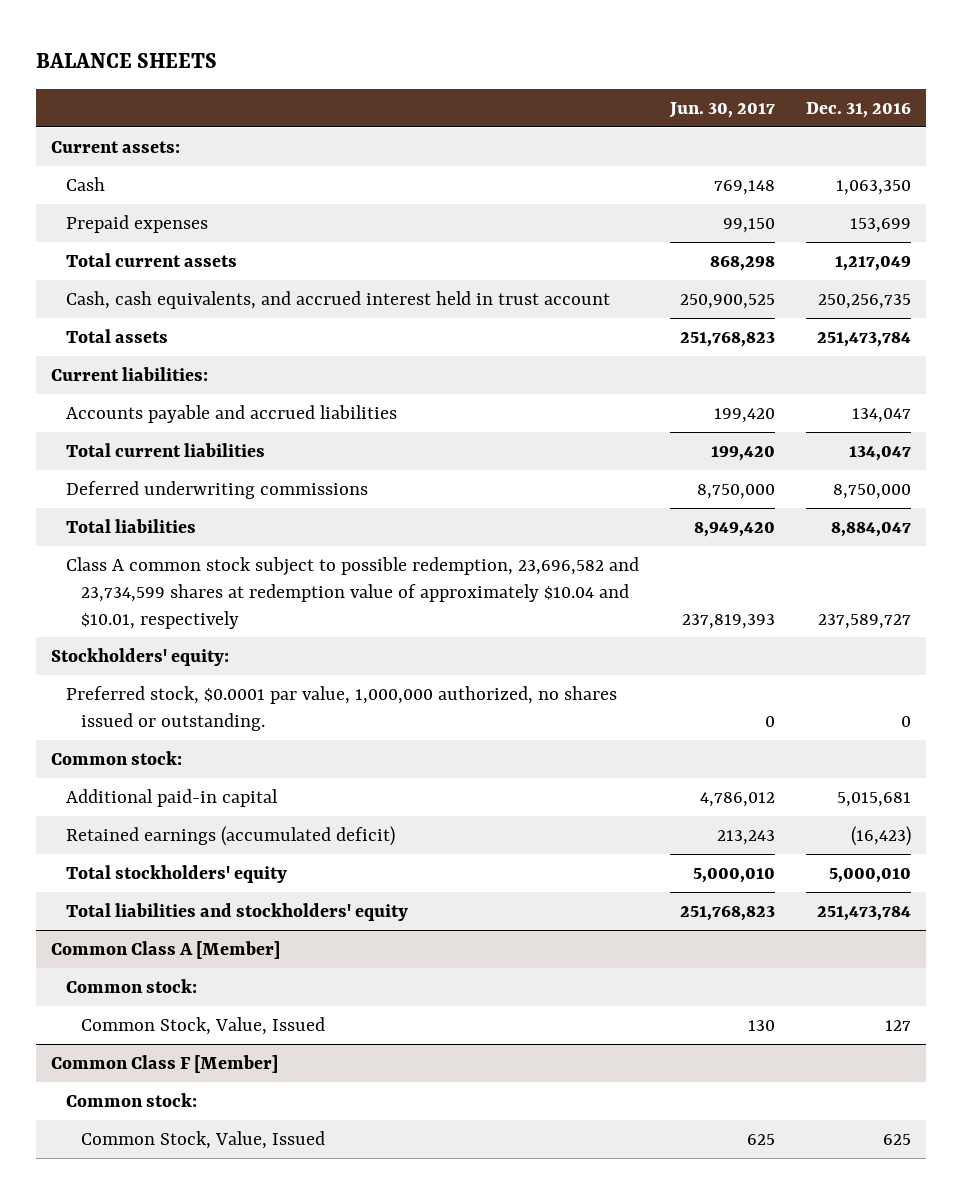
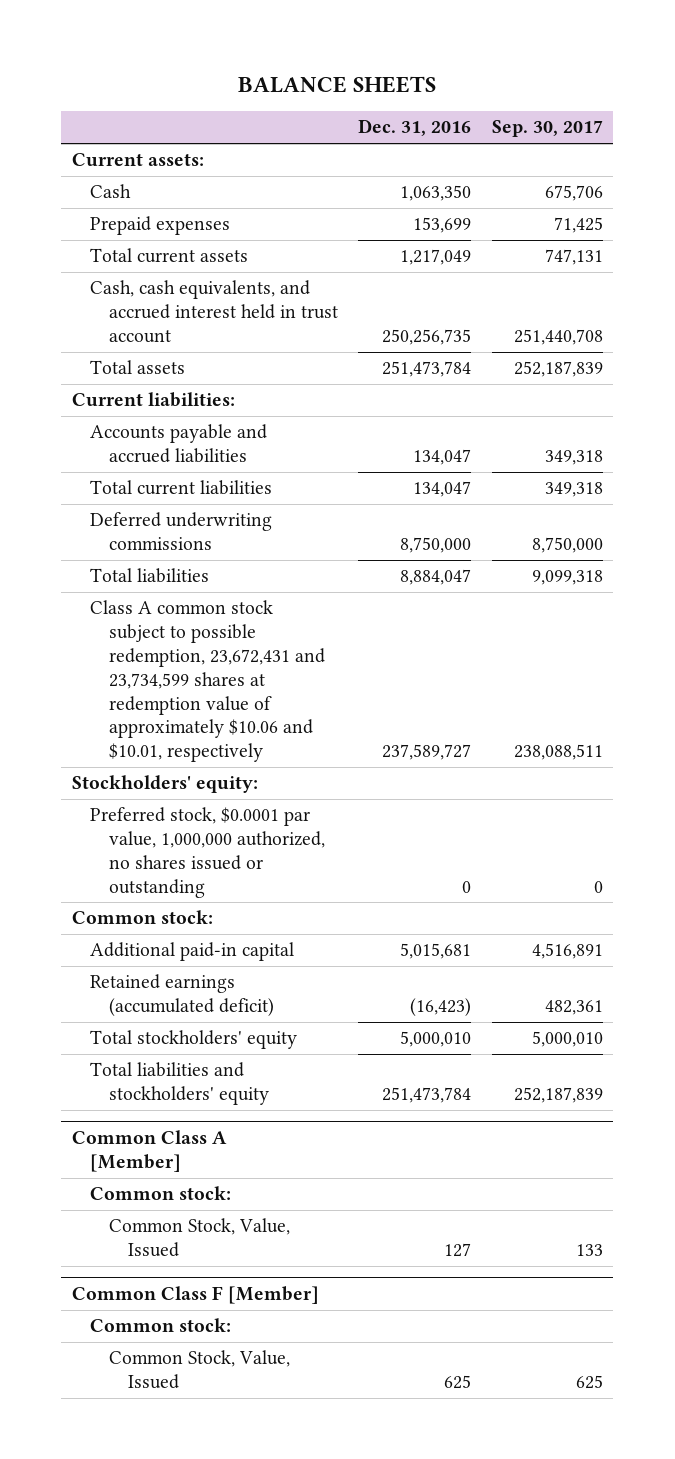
- | Jun. 30, 2017 | Dec. 31, 2016
+ | Dec. 31, 2016 | Sep. 30, 2017
- Class A common stock subject to possible redemption, 23,696,582 and 23,734,599 shares at redemption value of approximately $10.04 and $10.01, respectively | 237,819,393 | 237,589,727
+ Class A common stock subject to possible redemption, 23,672,431 and 23,734,599 shares at redemption value of approximately $10.06 and $10.01, respectively | 237,589,727 | 238,088,511
- Preferred stock, $0.0001 par value, 1,000,000 authorized, no shares issued or outstanding. | 0 | 0
+ Preferred stock, $0.0001 par value, 1,000,000 authorized, no shares issued or outstanding | 0 | 0

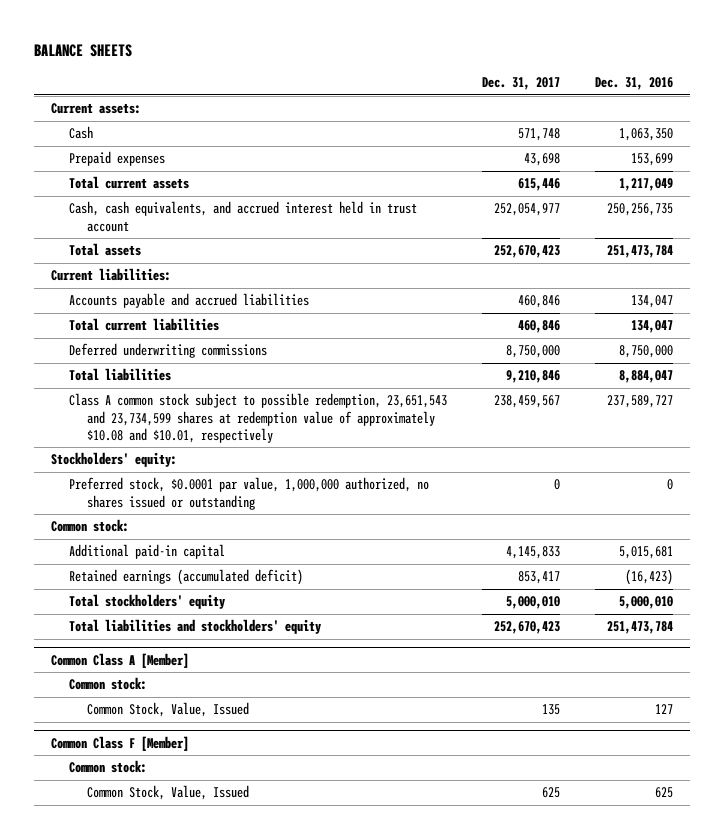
- | Dec. 31, 2016 | Sep. 30, 2017
+ | Dec. 31, 2017 | Dec. 31, 2016
- Class A common stock subject to possible redemption, 23,672,431 and 23,734,599 shares at redemption value of approximately $10.06 and $10.01, respectively | 237,589,727 | 238,088,511
+ Class A common stock subject to possible redemption, 23,651,543 and 23,734,599 shares at redemption value of approximately $10.08 and $10.01, respectively | 238,459,567 | 237,589,727

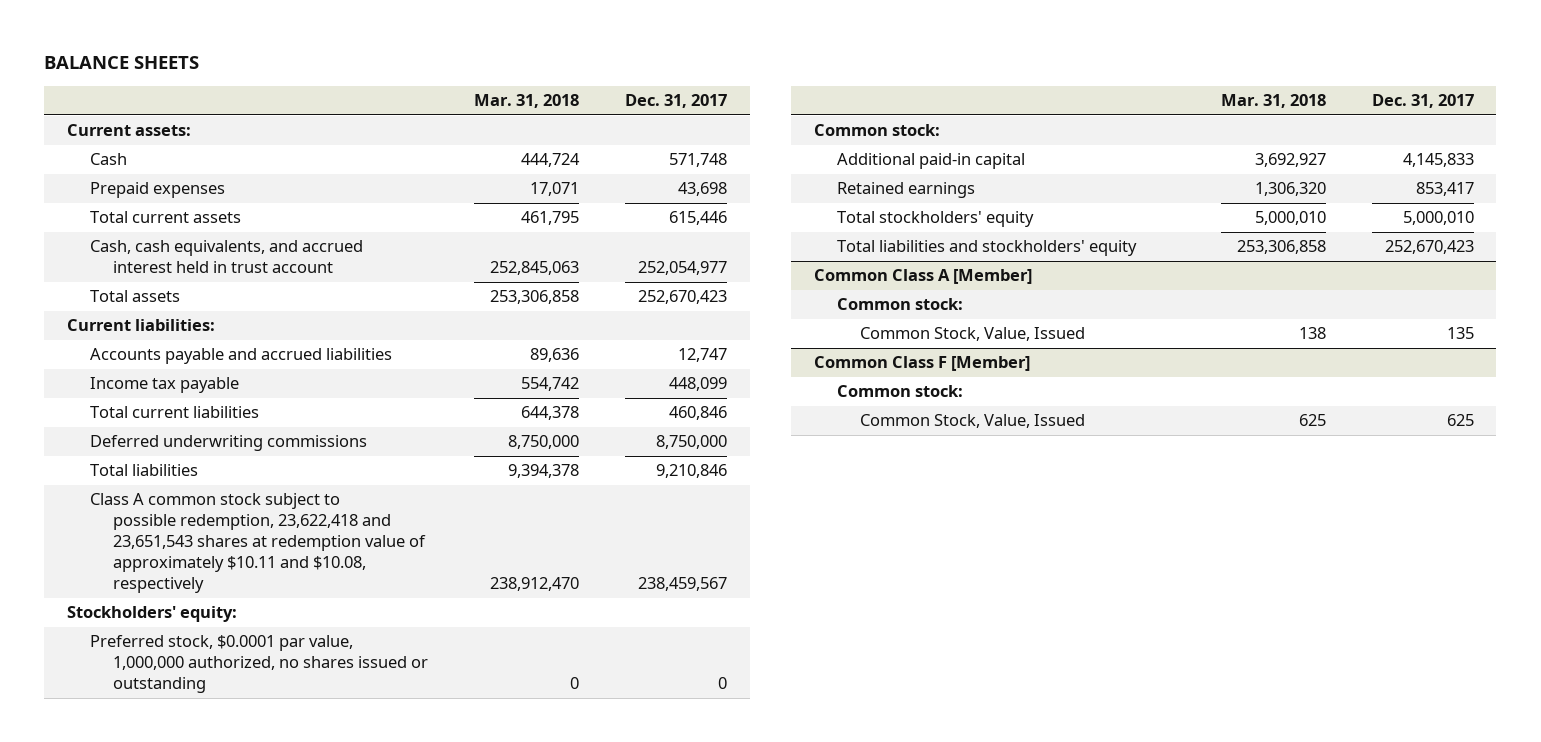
- | Dec. 31, 2017 | Dec. 31, 2016
+ | Mar. 31, 2018 | Dec. 31, 2017
- Accounts payable and accrued liabilities | 460,846 | 134,047
+ Accounts payable and accrued liabilities | 89,636 | 12,747
+ Income tax payable | 554,742 | 448,099
- Class A common stock subject to possible redemption, 23,651,543 and 23,734,599 shares at redemption value of approximately $10.08 and $10.01, respectively | 238,459,567 | 237,589,727
+ Class A common stock subject to possible redemption, 23,622,418 and 23,651,543 shares at redemption value of approximately $10.11 and $10.08, respectively | 238,912,470 | 238,459,567
- Retained earnings (accumulated deficit) | 853,417 | (16,423)
+ Retained earnings | 1,306,320 | 853,417

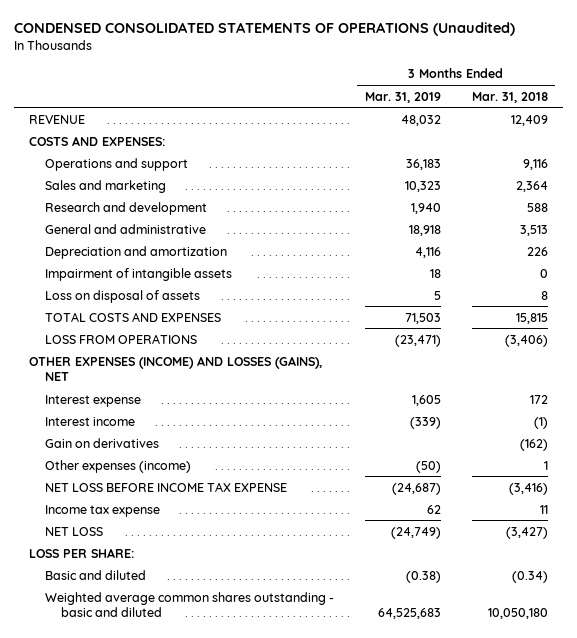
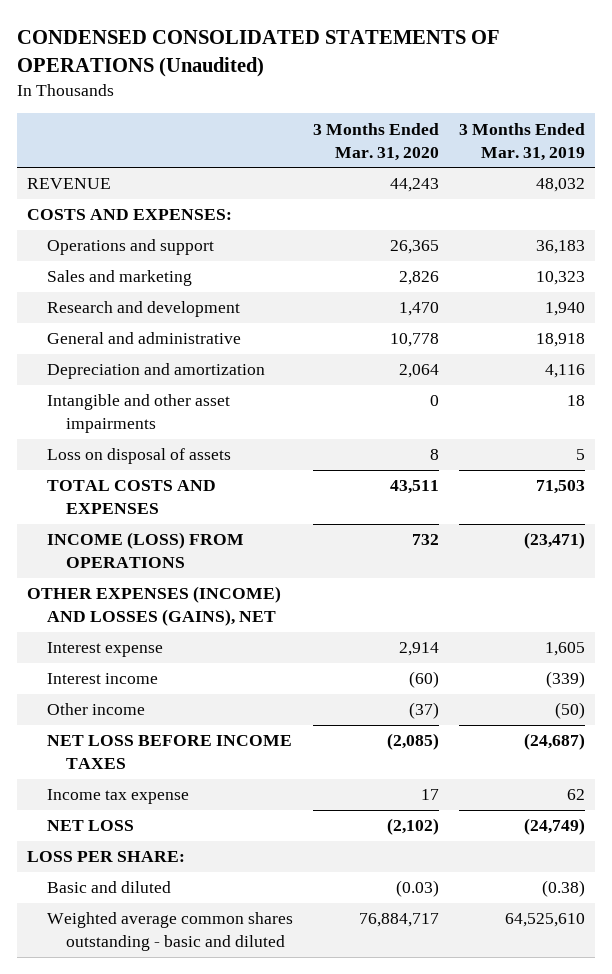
- | 3 Months Ended Mar. 31, 2019 | 3 Months Ended Mar. 31, 2018
+ | 3 Months Ended Mar. 31, 2020 | 3 Months Ended Mar. 31, 2019
- Impairment of intangible assets | 18 | 0
+ Intangible and other asset impairments | 0 | 18
- LOSS FROM OPERATIONS | (23,471) | (3,406)
+ INCOME (LOSS) FROM OPERATIONS | 732 | (23,471)
- Gain on derivatives | | (162)
- Other expenses (income) | (50) | 1
- NET LOSS BEFORE INCOME TAX EXPENSE | (24,687) | (3,416)
+ Other income | (37) | (50)
+ NET LOSS BEFORE INCOME TAXES | (2,085) | (24,687)
- Weighted average common shares outstanding - basic and diluted | 64,525,683 | 10,050,180
+ Weighted average common shares outstanding - basic and diluted | 76,884,717 | 64,525,610

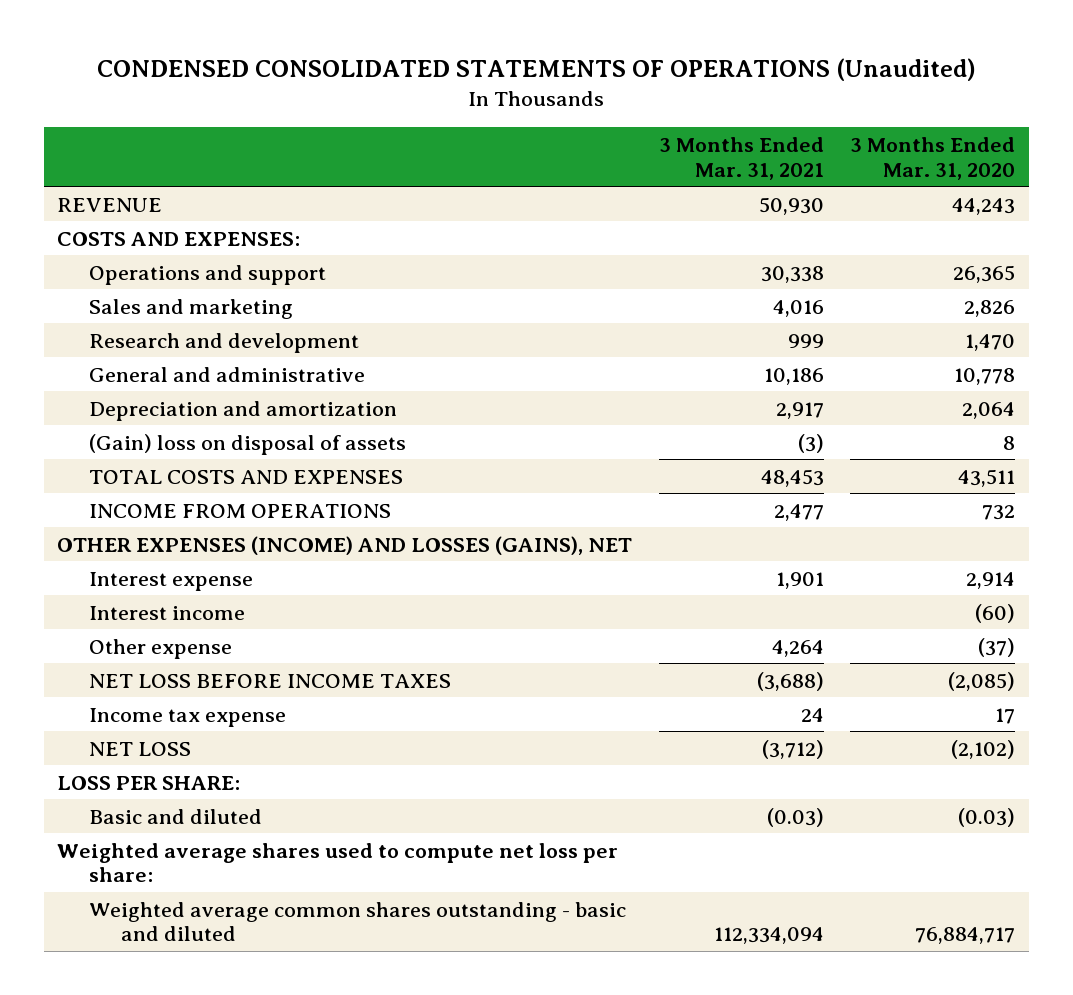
- | 3 Months Ended Mar. 31, 2020 | 3 Months Ended Mar. 31, 2019
+ | 3 Months Ended Mar. 31, 2021 | 3 Months Ended Mar. 31, 2020
- Intangible and other asset impairments | 0 | 18
- Loss on disposal of assets | 8 | 5
+ (Gain) loss on disposal of assets | (3) | 8
- INCOME (LOSS) FROM OPERATIONS | 732 | (23,471)
+ INCOME FROM OPERATIONS | 2,477 | 732
- Other income | (37) | (50)
+ Other expense | 4,264 | (37)
+ Weighted average shares used to compute net loss per share:

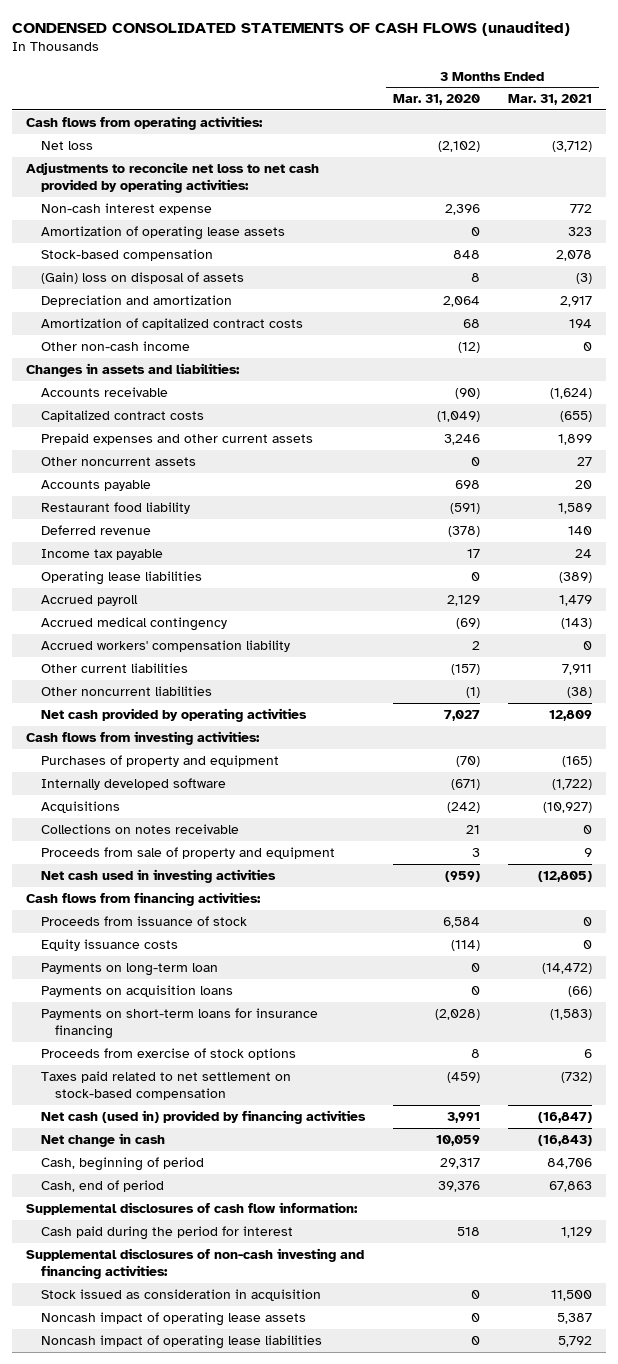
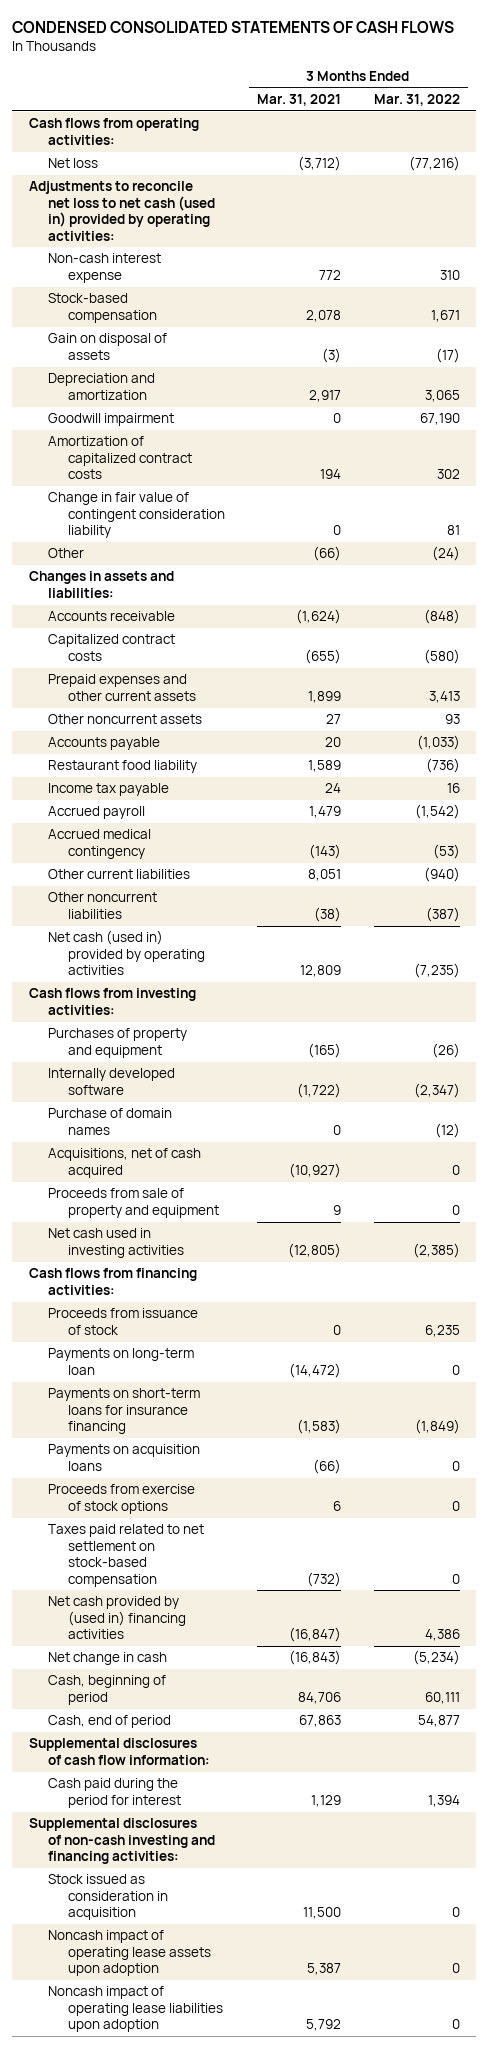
- CONDENSED CONSOLIDATED STATEMENTS OF CASH FLOWS (unaudited)
+ CONDENSED CONSOLIDATED STATEMENTS OF CASH FLOWS
- | 3 Months Ended Mar. 31, 2020 | 3 Months Ended Mar. 31, 2021
+ | 3 Months Ended Mar. 31, 2021 | 3 Months Ended Mar. 31, 2022
- Adjustments to reconcile net loss to net cash provided by operating activities:
+ Adjustments to reconcile net loss to net cash (used in) provided by operating activities:
- Amortization of operating lease assets | 0 | 323
- (Gain) loss on disposal of assets | 8 | (3)
+ Gain on disposal of assets | (3) | (17)
+ Goodwill impairment | 0 | 67,190
- Other non-cash income | (12) | 0
+ Change in fair value of contingent consideration liability | 0 | 81
+ Other | (66) | (24)
- Deferred revenue | (378) | 140
- Operating lease liabilities | 0 | (389)
- Accrued workers' compensation liability | 2 | 0
- Other current liabilities | (157) | 7,911
+ Other current liabilities | 8,051 | (940)
- Net cash provided by operating activities | 7,027 | 12,809
+ Net cash (used in) provided by operating activities | 12,809 | (7,235)
- Acquisitions | (242) | (10,927)
- Collections on notes receivable | 21 | 0
+ Purchase of domain names | 0 | (12)
+ Acquisitions, net of cash acquired | (10,927) | 0
- Equity issuance costs | (114) | 0
moved down: Payments on acquisition loans | (66) | 0
- Net cash (used in) provided by financing activities | 3,991 | (16,847)
+ Net cash provided by (used in) financing activities | (16,847) | 4,386
- Noncash impact of operating lease assets | 0 | 5,387
- Noncash impact of operating lease liabilities | 0 | 5,792
+ Noncash impact of operating lease assets upon adoption | 5,387 | 0
+ Noncash impact of operating lease liabilities upon adoption | 5,792 | 0

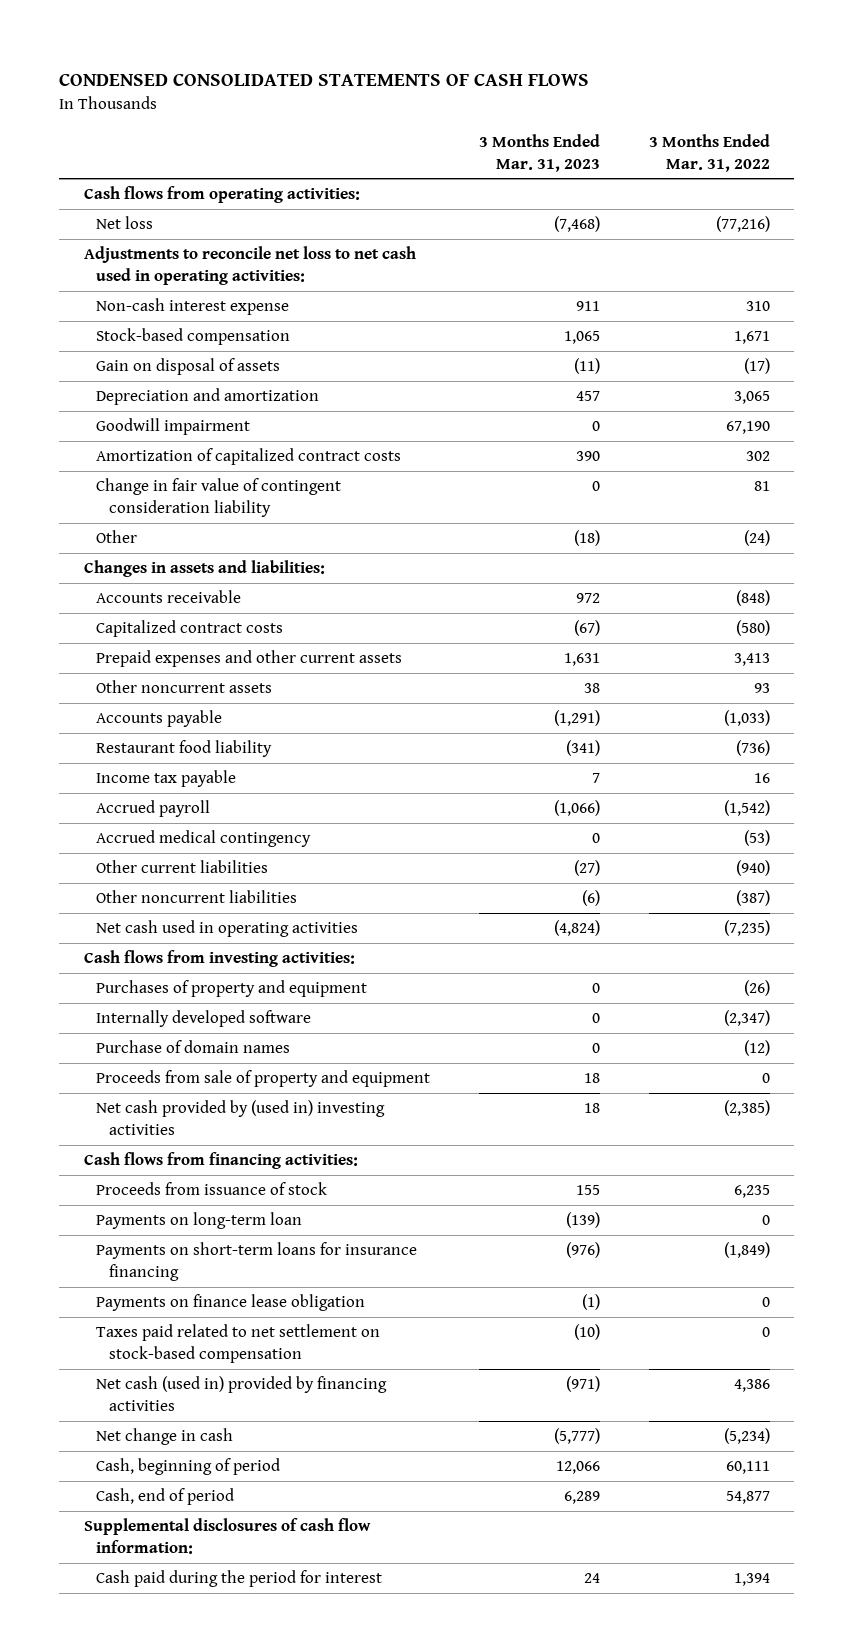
- | 3 Months Ended Mar. 31, 2021 | 3 Months Ended Mar. 31, 2022
+ | 3 Months Ended Mar. 31, 2023 | 3 Months Ended Mar. 31, 2022
- Adjustments to reconcile net loss to net cash (used in) provided by operating activities:
+ Adjustments to reconcile net loss to net cash used in operating activities:
- Net cash (used in) provided by operating activities | 12,809 | (7,235)
+ Net cash used in operating activities | (4,824) | (7,235)
- Acquisitions, net of cash acquired | (10,927) | 0
- Net cash used in investing activities | (12,805) | (2,385)
+ Net cash provided by (used in) investing activities | 18 | (2,385)
- Payments on acquisition loans | (66) | 0
- Proceeds from exercise of stock options | 6 | 0
+ Payments on finance lease obligation | (1) | 0
- Net cash provided by (used in) financing activities | (16,847) | 4,386
+ Net cash (used in) provided by financing activities | (971) | 4,386
- Supplemental disclosures of non-cash investing and financing activities:
- Stock issued as consideration in acquisition | 11,500 | 0
- Noncash impact of operating lease assets upon adoption | 5,387 | 0
- Noncash impact of operating lease liabilities upon adoption | 5,792 | 0

